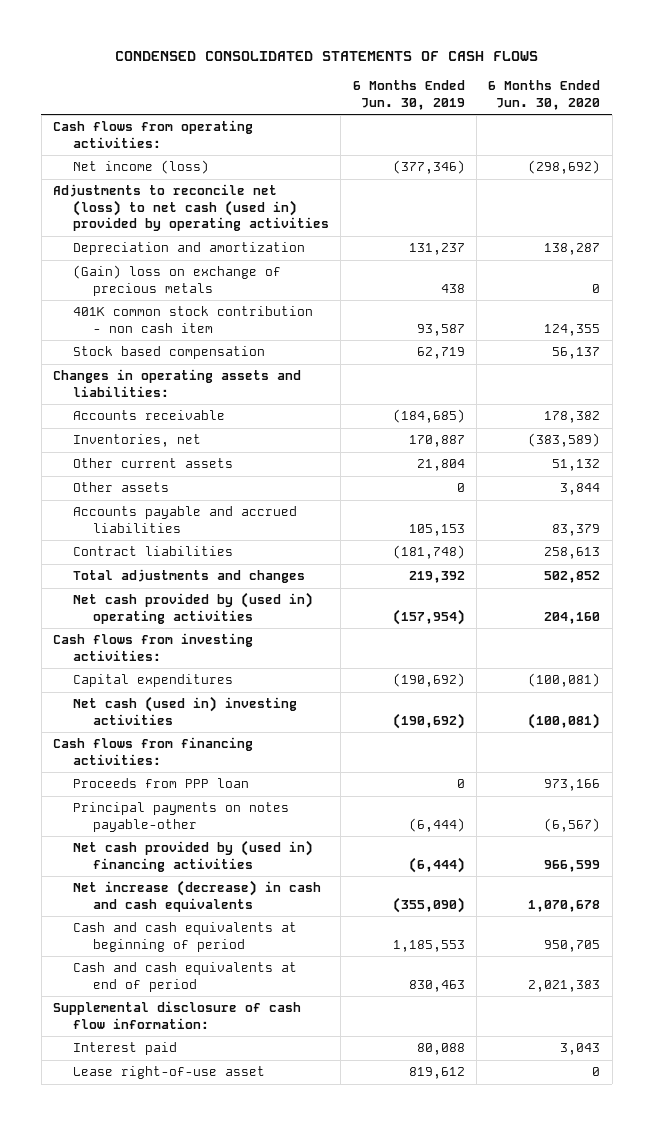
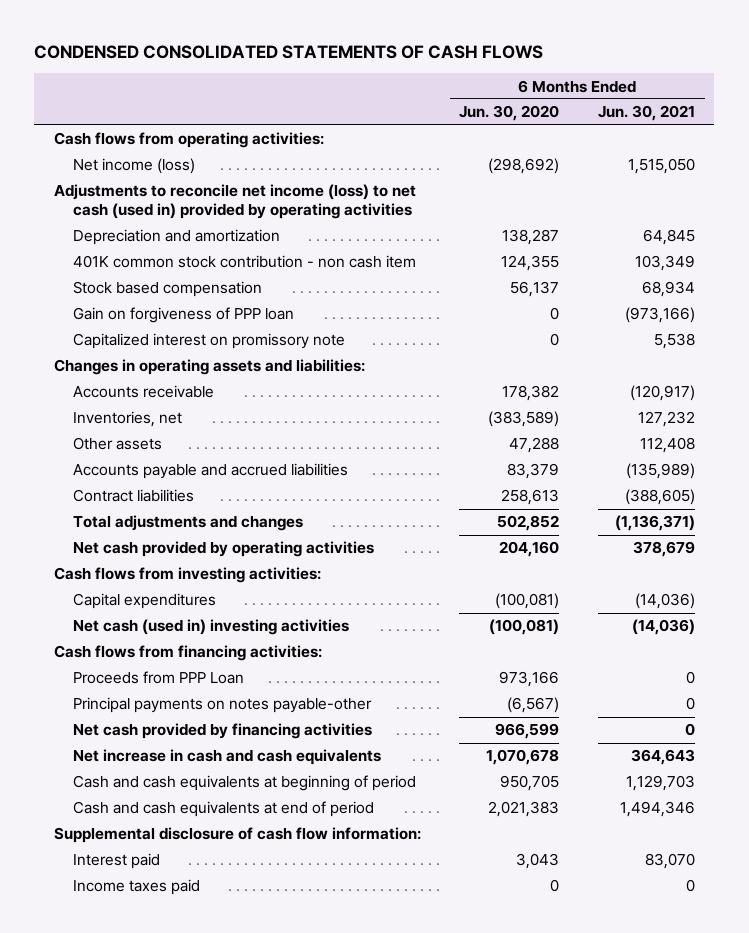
- | 6 Months Ended Jun. 30, 2019 | 6 Months Ended Jun. 30, 2020
+ | 6 Months Ended Jun. 30, 2020 | 6 Months Ended Jun. 30, 2021
- Adjustments to reconcile net (loss) to net cash (used in) provided by operating activities
+ Adjustments to reconcile net income (loss) to net cash (used in) provided by operating activities
- (Gain) loss on exchange of precious metals | 438 | 0
+ Gain on forgiveness of PPP loan | 0 | (973,166)
+ Capitalized interest on promissory note | 0 | 5,538
- Other current assets | 21,804 | 51,132
- Other assets | 0 | 3,844
+ Other assets | 47,288 | 112,408
- Net cash provided by (used in) operating activities | (157,954) | 204,160
+ Net cash provided by operating activities | 204,160 | 378,679
- Proceeds from PPP loan | 0 | 973,166
+ Proceeds from PPP Loan | 973,166 | 0
- Net cash provided by (used in) financing activities | (6,444) | 966,599
- Net increase (decrease) in cash and cash equivalents | (355,090) | 1,070,678
+ Net cash provided by financing activities | 966,599 | 0
+ Net increase in cash and cash equivalents | 1,070,678 | 364,643
- Lease right-of-use asset | 819,612 | 0
+ Income taxes paid | 0 | 0

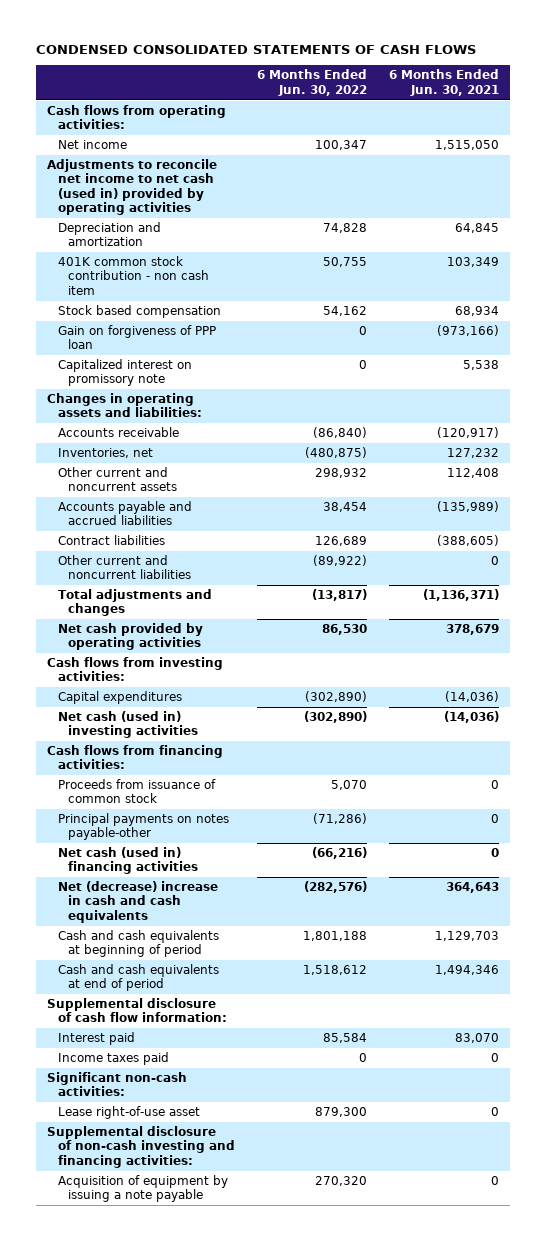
- | 6 Months Ended Jun. 30, 2020 | 6 Months Ended Jun. 30, 2021
+ | 6 Months Ended Jun. 30, 2022 | 6 Months Ended Jun. 30, 2021
- Net income (loss) | (298,692) | 1,515,050
- Adjustments to reconcile net income (loss) to net cash (used in) provided by operating activities
+ Net income | 100,347 | 1,515,050
+ Adjustments to reconcile net income to net cash (used in) provided by operating activities
- Other assets | 47,288 | 112,408
+ Other current and noncurrent assets | 298,932 | 112,408
+ Other current and noncurrent liabilities | (89,922) | 0
- Proceeds from PPP Loan | 973,166 | 0
+ Proceeds from issuance of common stock | 5,070 | 0
- Net cash provided by financing activities | 966,599 | 0
- Net increase in cash and cash equivalents | 1,070,678 | 364,643
+ Net cash (used in) financing activities | (66,216) | 0
+ Net (decrease) increase in cash and cash equivalents | (282,576) | 364,643
+ Significant non-cash activities:
+ Lease right-of-use asset | 879,300 | 0
+ Supplemental disclosure of non-cash investing and financing activities:
+ Acquisition of equipment by issuing a note payable | 270,320 | 0

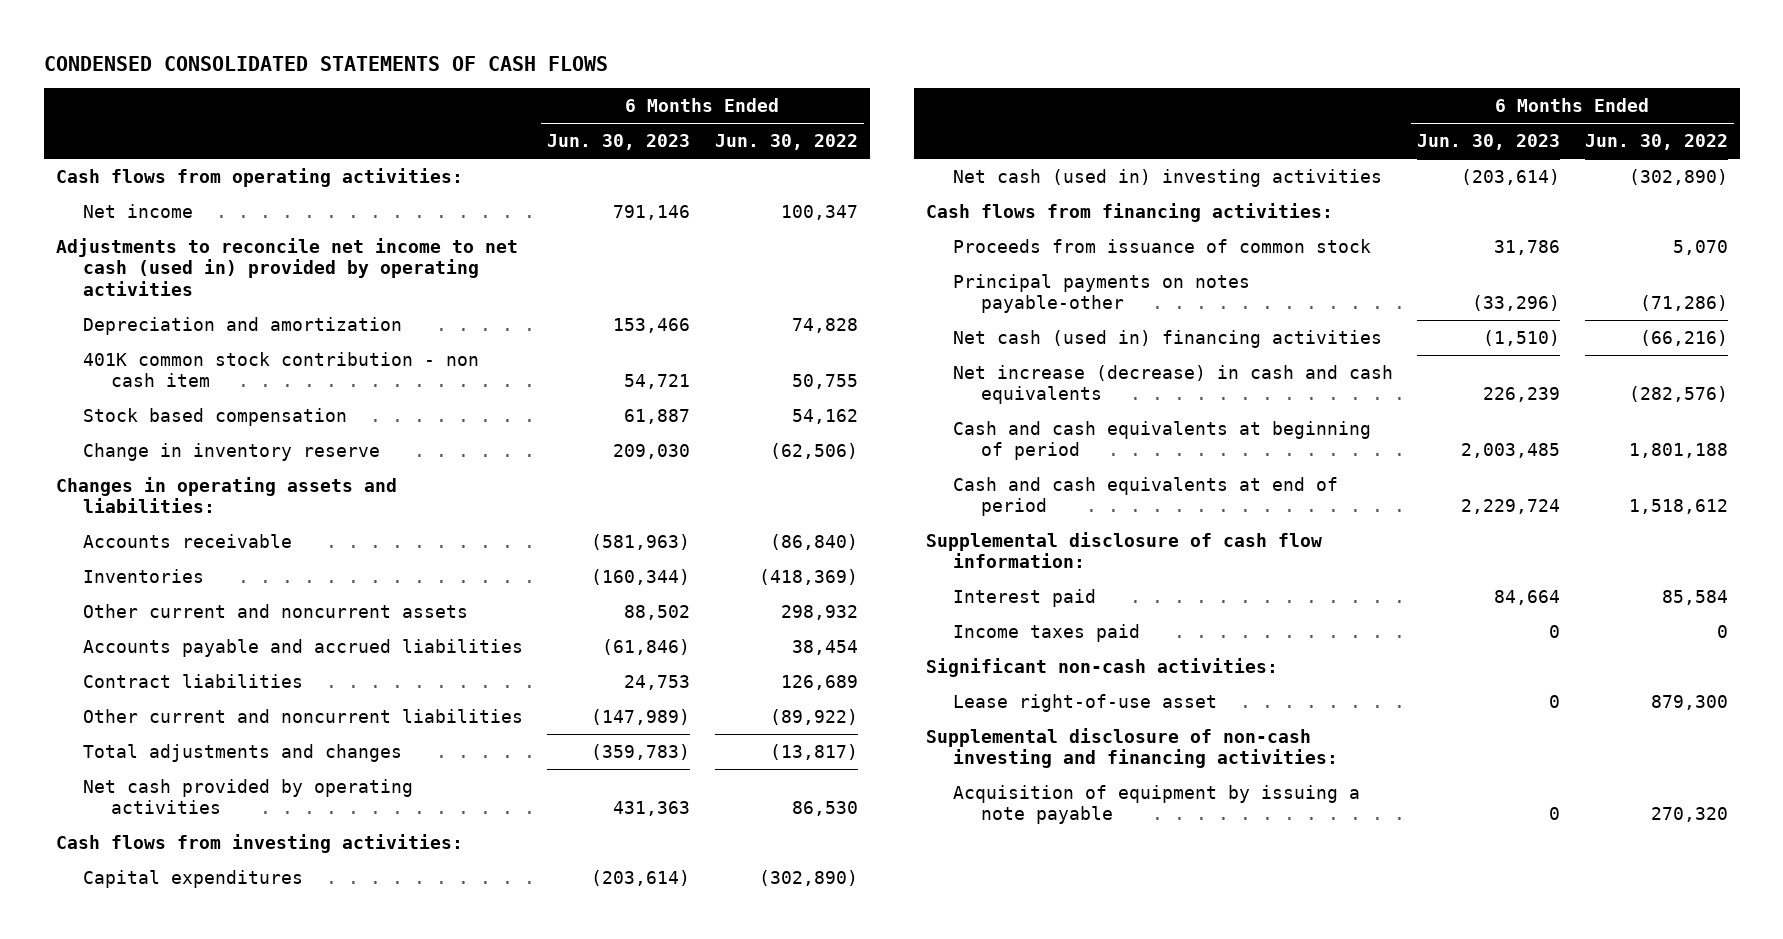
- | 6 Months Ended Jun. 30, 2022 | 6 Months Ended Jun. 30, 2021
+ | 6 Months Ended Jun. 30, 2023 | 6 Months Ended Jun. 30, 2022
- Gain on forgiveness of PPP loan | 0 | (973,166)
- Capitalized interest on promissory note | 0 | 5,538
+ Change in inventory reserve | 209,030 | (62,506)
- Inventories, net | (480,875) | 127,232
+ Inventories | (160,344) | (418,369)
- Net (decrease) increase in cash and cash equivalents | (282,576) | 364,643
+ Net increase (decrease) in cash and cash equivalents | 226,239 | (282,576)

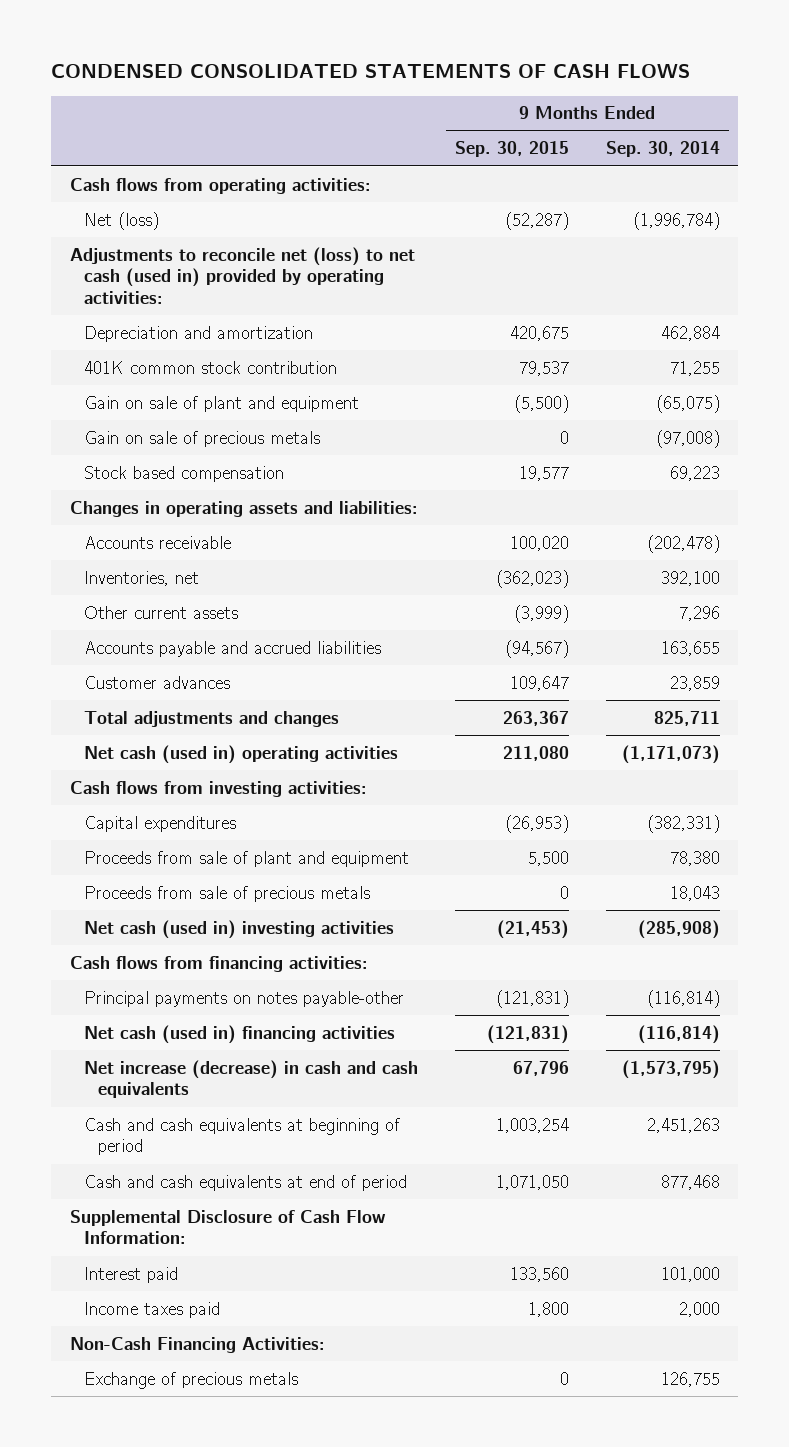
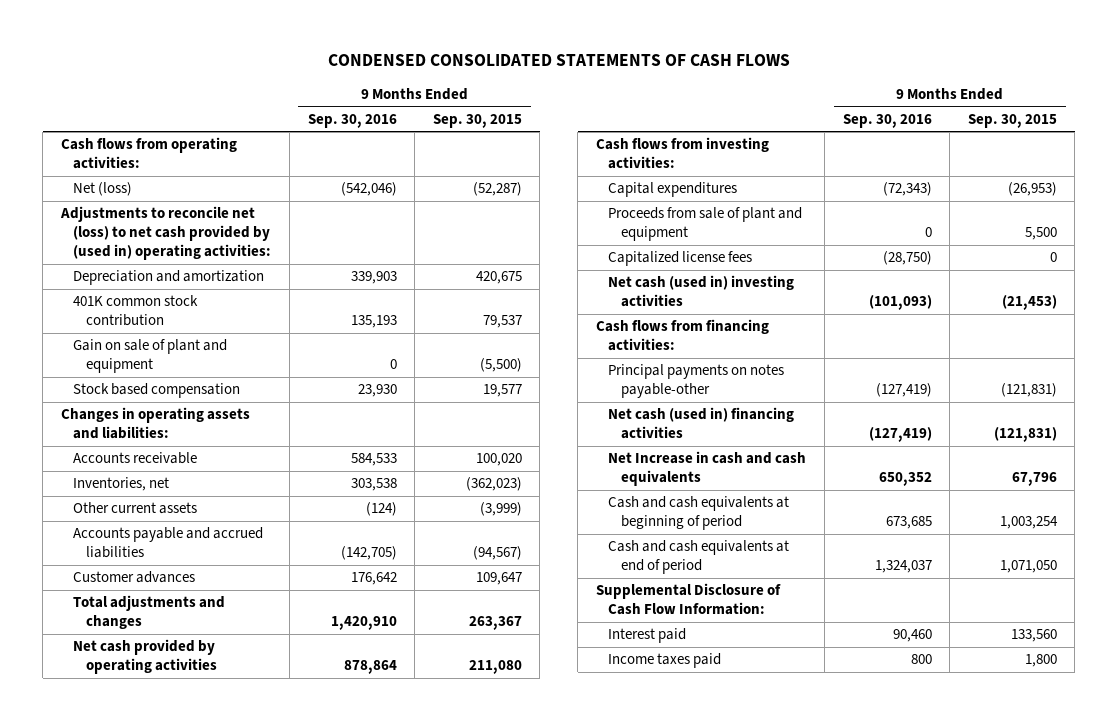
- | 9 Months Ended Sep. 30, 2015 | 9 Months Ended Sep. 30, 2014
+ | 9 Months Ended Sep. 30, 2016 | 9 Months Ended Sep. 30, 2015
- Adjustments to reconcile net (loss) to net cash (used in) provided by operating activities:
+ Adjustments to reconcile net (loss) to net cash provided by (used in) operating activities:
- Gain on sale of precious metals | 0 | (97,008)
- Net cash (used in) operating activities | 211,080 | (1,171,073)
+ Net cash provided by operating activities | 878,864 | 211,080
- Proceeds from sale of precious metals | 0 | 18,043
+ Capitalized license fees | (28,750) | 0
- Net increase (decrease) in cash and cash equivalents | 67,796 | (1,573,795)
+ Net Increase in cash and cash equivalents | 650,352 | 67,796
- Non-Cash Financing Activities:
- Exchange of precious metals | 0 | 126,755

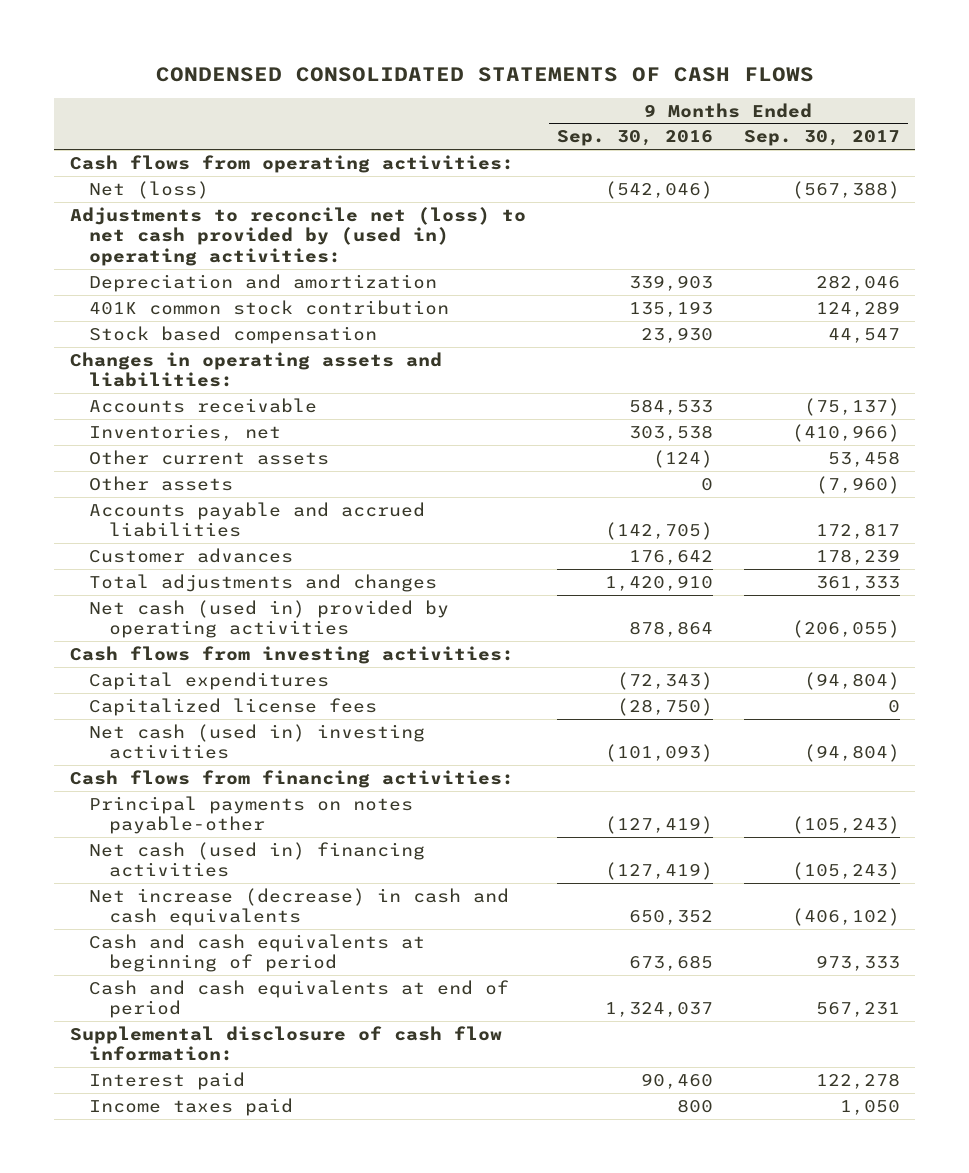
- | 9 Months Ended Sep. 30, 2016 | 9 Months Ended Sep. 30, 2015
+ | 9 Months Ended Sep. 30, 2016 | 9 Months Ended Sep. 30, 2017
- Gain on sale of plant and equipment | 0 | (5,500)
+ Other assets | 0 | (7,960)
- Net cash provided by operating activities | 878,864 | 211,080
+ Net cash (used in) provided by operating activities | 878,864 | (206,055)
- Proceeds from sale of plant and equipment | 0 | 5,500
- Net Increase in cash and cash equivalents | 650,352 | 67,796
+ Net increase (decrease) in cash and cash equivalents | 650,352 | (406,102)
- Supplemental Disclosure of Cash Flow Information:
+ Supplemental disclosure of cash flow information:

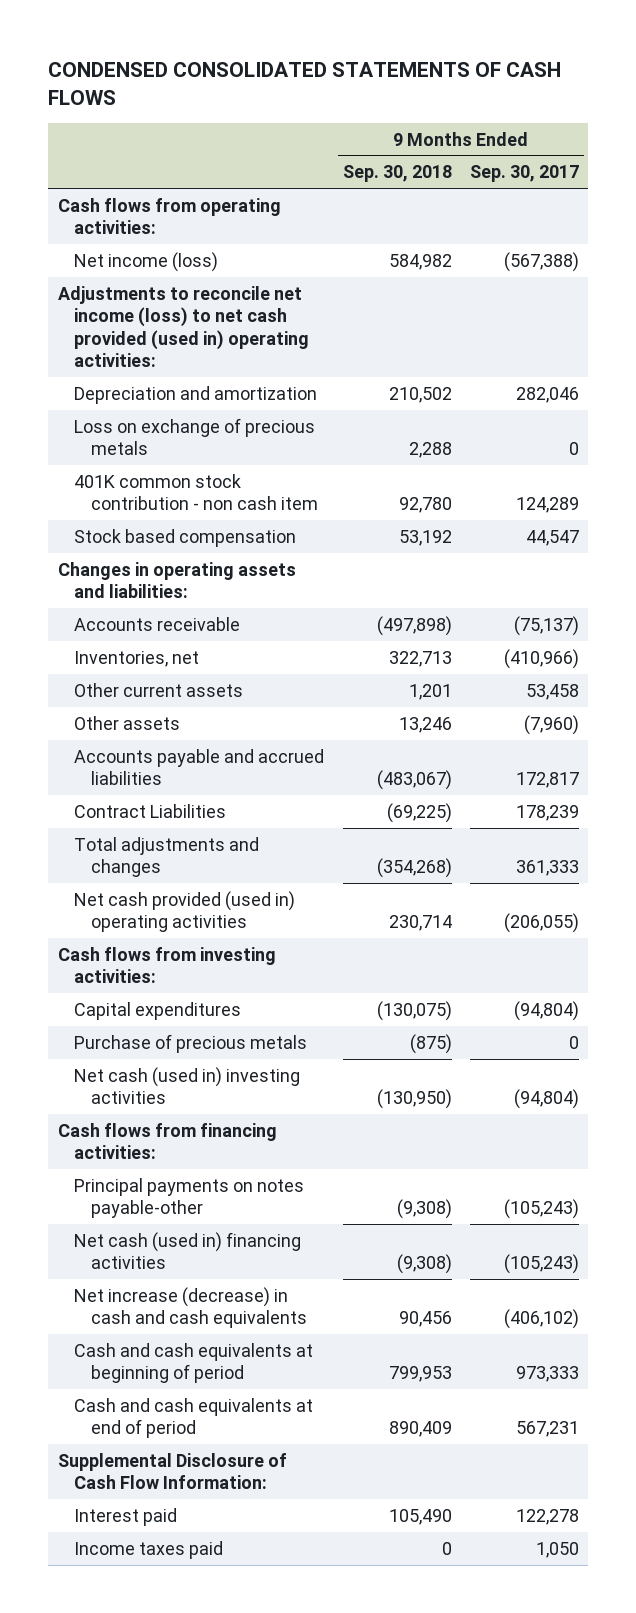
- | 9 Months Ended Sep. 30, 2016 | 9 Months Ended Sep. 30, 2017
+ | 9 Months Ended Sep. 30, 2018 | 9 Months Ended Sep. 30, 2017
- Net (loss) | (542,046) | (567,388)
- Adjustments to reconcile net (loss) to net cash provided by (used in) operating activities:
+ Net income (loss) | 584,982 | (567,388)
+ Adjustments to reconcile net income (loss) to net cash provided (used in) operating activities:
- 401K common stock contribution | 135,193 | 124,289
+ Loss on exchange of precious metals | 2,288 | 0
+ 401K common stock contribution - non cash item | 92,780 | 124,289
- Customer advances | 176,642 | 178,239
+ Contract Liabilities | (69,225) | 178,239
- Net cash (used in) provided by operating activities | 878,864 | (206,055)
+ Net cash provided (used in) operating activities | 230,714 | (206,055)
- Capitalized license fees | (28,750) | 0
+ Purchase of precious metals | (875) | 0
- Supplemental disclosure of cash flow information:
+ Supplemental Disclosure of Cash Flow Information:

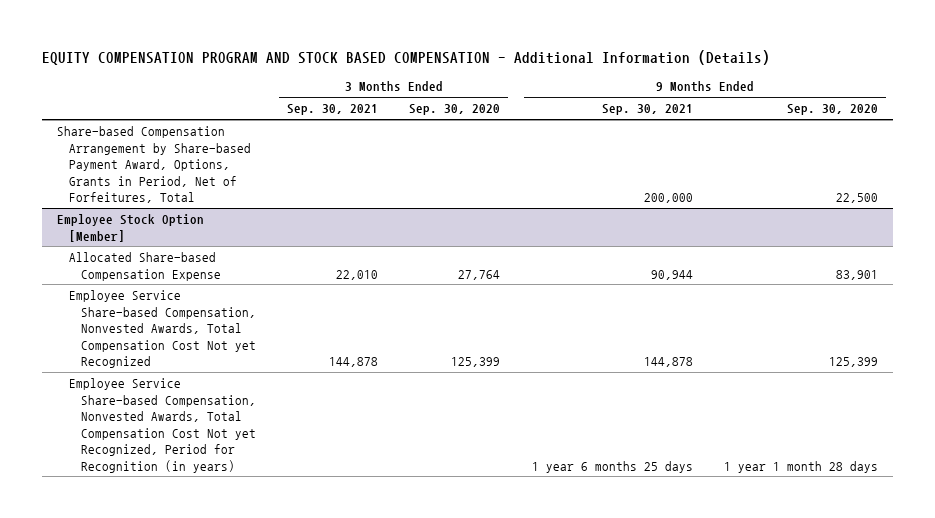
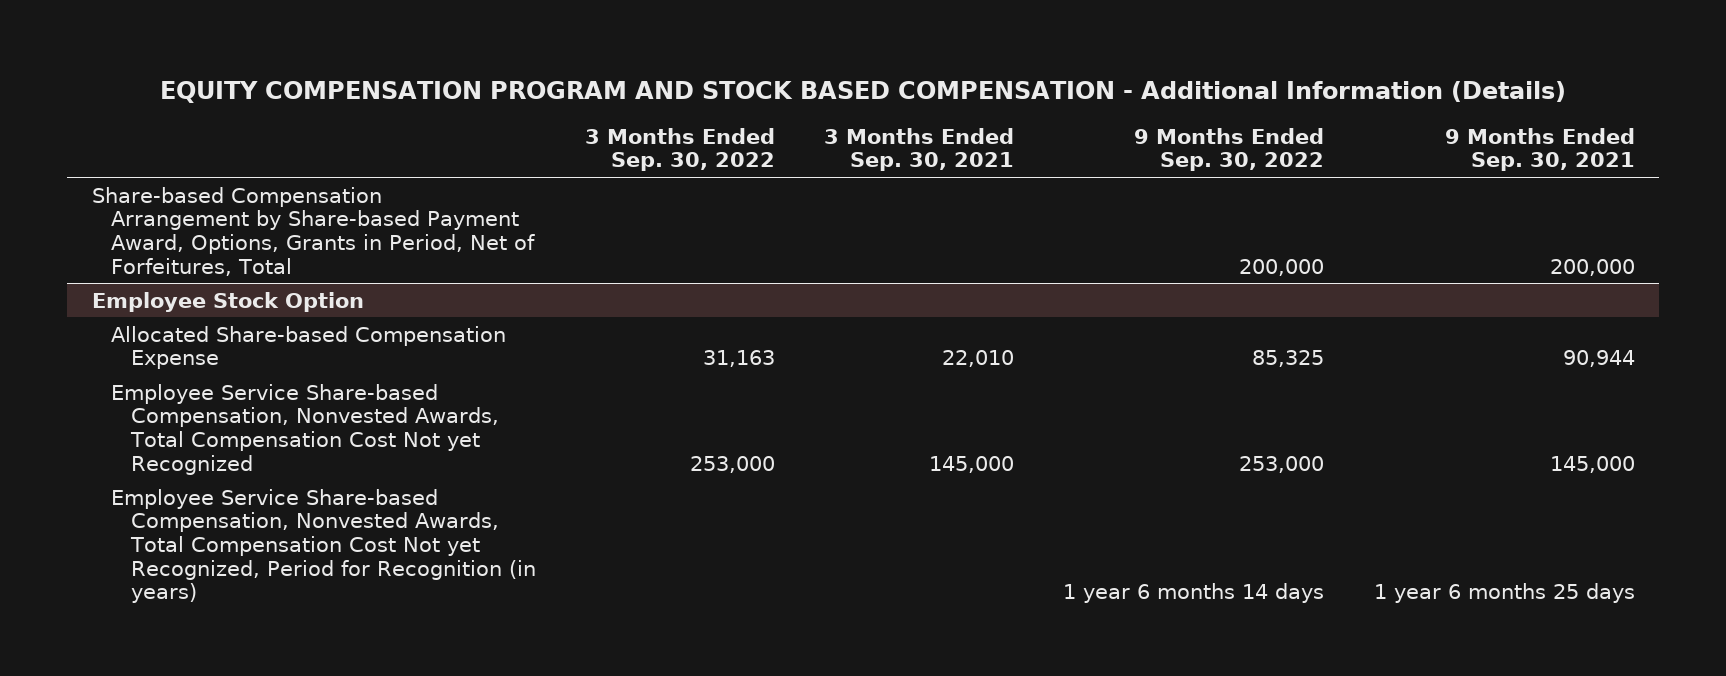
- | 3 Months Ended Sep. 30, 2021 | 3 Months Ended Sep. 30, 2020 | 9 Months Ended Sep. 30, 2021 | 9 Months Ended Sep. 30, 2020
+ | 3 Months Ended Sep. 30, 2022 | 3 Months Ended Sep. 30, 2021 | 9 Months Ended Sep. 30, 2022 | 9 Months Ended Sep. 30, 2021
- Employee Stock Option [Member]
+ Employee Stock Option
- Employee Service Share-based Compensation, Nonvested Awards, Total Compensation Cost Not yet Recognized | 144,878 | 125,399 | 144,878 | 125,399
+ Employee Service Share-based Compensation, Nonvested Awards, Total Compensation Cost Not yet Recognized | 253,000 | 145,000 | 253,000 | 145,000

